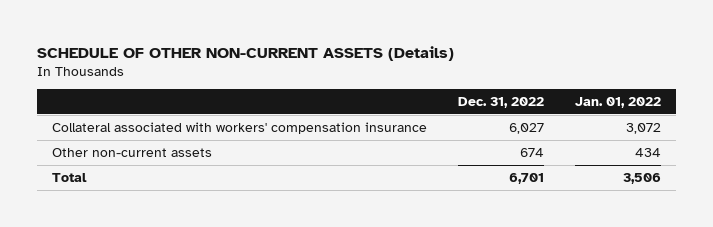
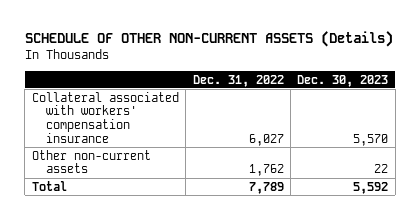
- | Dec. 31, 2022 | Jan. 01, 2022
+ | Dec. 31, 2022 | Dec. 30, 2023
- Other non-current assets | 674 | 434
- Total | 6,701 | 3,506
+ Other non-current assets | 1,762 | 22
+ Total | 7,789 | 5,592

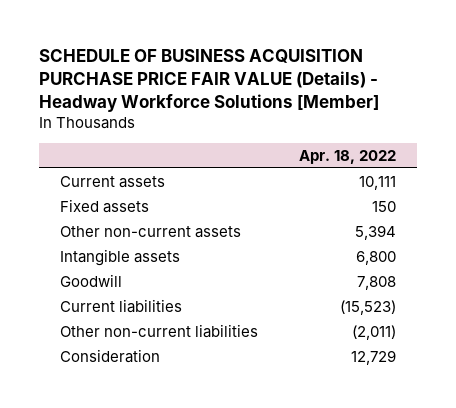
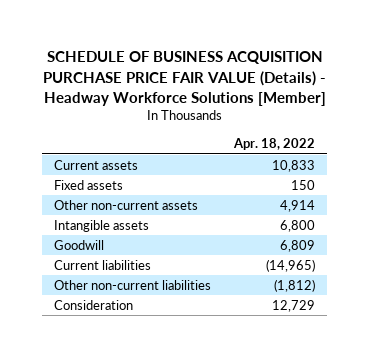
- Current assets | 10,111
+ Current assets | 10,833
- Other non-current assets | 5,394
+ Other non-current assets | 4,914
- Goodwill | 7,808
- Current liabilities | (15,523)
- Other non-current liabilities | (2,011)
+ Goodwill | 6,809
+ Current liabilities | (14,965)
+ Other non-current liabilities | (1,812)

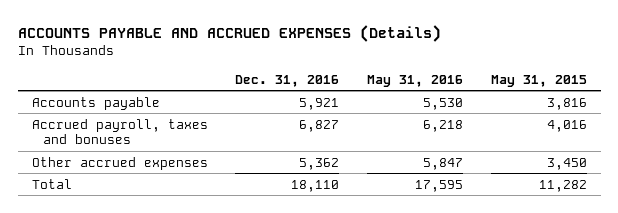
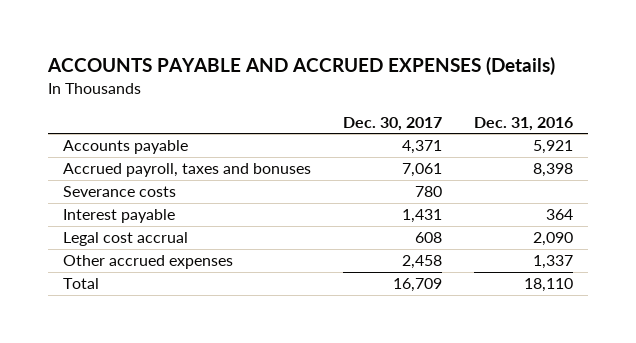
- | Dec. 31, 2016 | May 31, 2016 | May 31, 2015
+ | Dec. 30, 2017 | Dec. 31, 2016
- Accrued payroll, taxes and bonuses | 6,827 | 6,218 | 4,016
- Other accrued expenses | 5,362 | 5,847 | 3,450
+ Accrued payroll, taxes and bonuses | 7,061 | 8,398
+ Severance costs | 780 |
+ Interest payable | 1,431 | 364
+ Legal cost accrual | 608 | 2,090
+ Other accrued expenses | 2,458 | 1,337

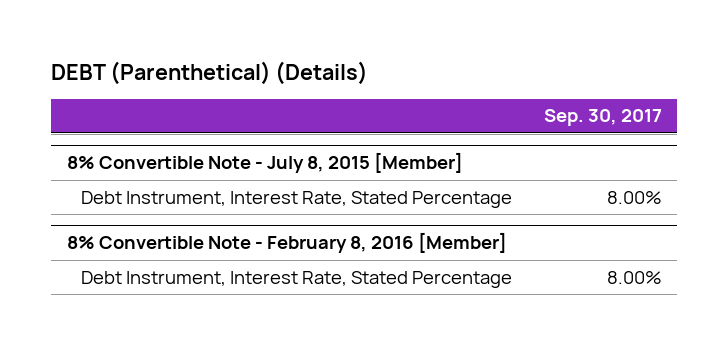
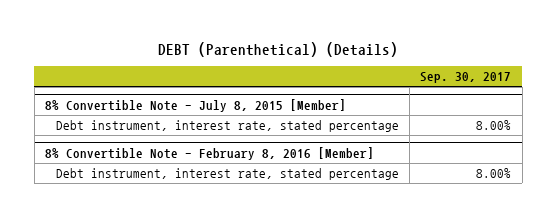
@ 8% Convertible Note - July 8, 2015 [Member]
- Debt Instrument, Interest Rate, Stated Percentage | 8.00%
+ Debt instrument, interest rate, stated percentage | 8.00%
@ 8% Convertible Note - February 8, 2016 [Member]
- Debt Instrument, Interest Rate, Stated Percentage | 8.00%
+ Debt instrument, interest rate, stated percentage | 8.00%

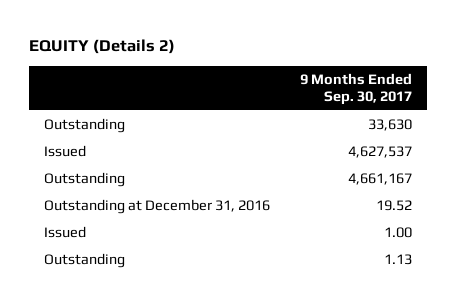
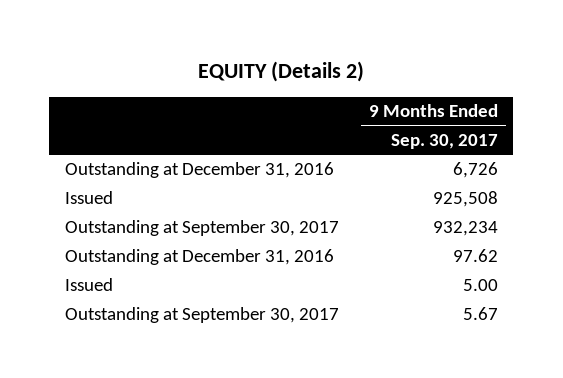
- Outstanding | 33,630
- Issued | 4,627,537
- Outstanding | 4,661,167
- Outstanding at December 31, 2016 | 19.52
- Issued | 1.00
- Outstanding | 1.13
+ Outstanding at December 31, 2016 | 6,726
+ Issued | 925,508
+ Outstanding at September 30, 2017 | 932,234
+ Outstanding at December 31, 2016 | 97.62
+ Issued | 5.00
+ Outstanding at September 30, 2017 | 5.67

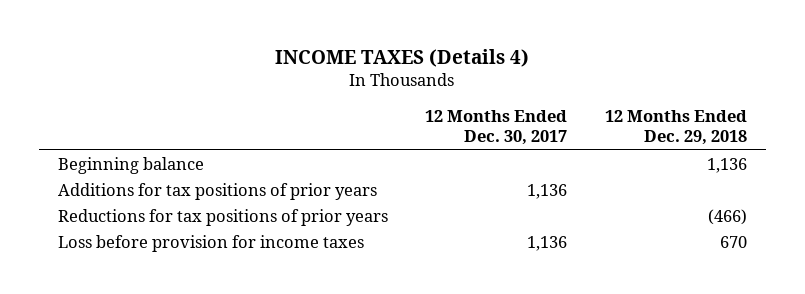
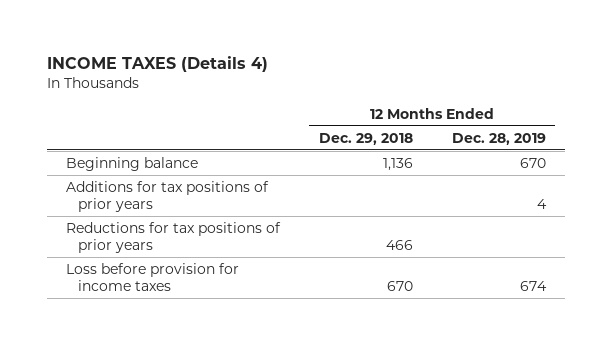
- | 12 Months Ended Dec. 30, 2017 | 12 Months Ended Dec. 29, 2018
+ | 12 Months Ended Dec. 29, 2018 | 12 Months Ended Dec. 28, 2019
- Reductions for tax positions of prior years | | (466)
+ Reductions for tax positions of prior years | 466 |

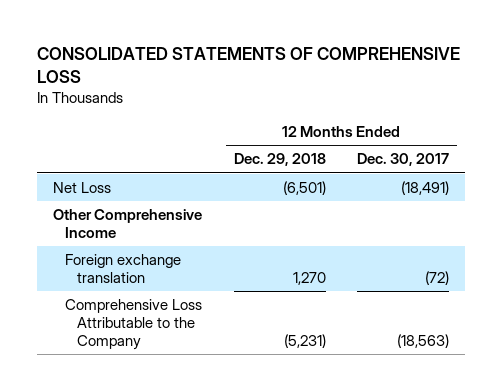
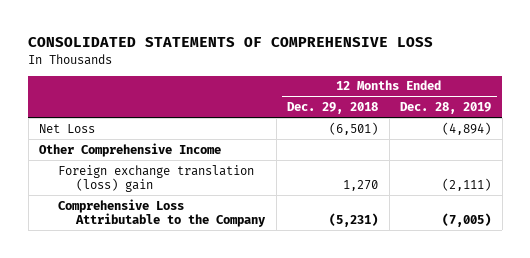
- | 12 Months Ended Dec. 29, 2018 | 12 Months Ended Dec. 30, 2017
+ | 12 Months Ended Dec. 29, 2018 | 12 Months Ended Dec. 28, 2019
- Foreign exchange translation | 1,270 | (72)
+ Foreign exchange translation (loss) gain | 1,270 | (2,111)

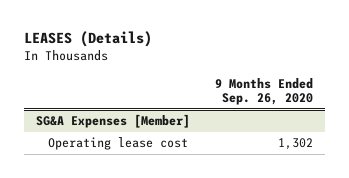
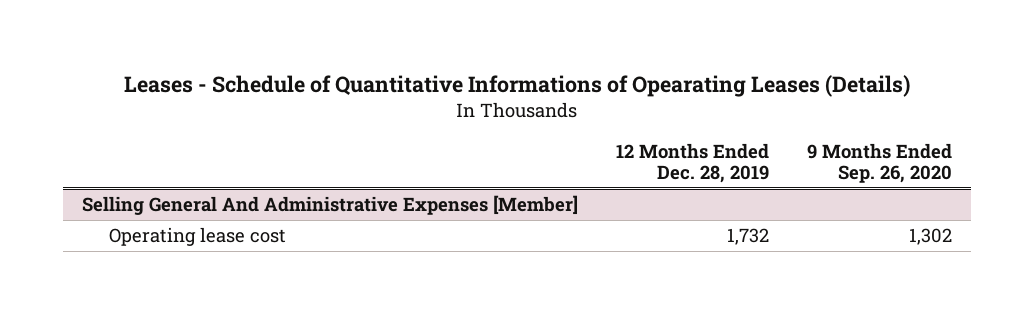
- LEASES (Details)
+ Leases - Schedule of Quantitative Informations of Opearating Leases (Details)
- | 9 Months Ended Sep. 26, 2020
+ | 12 Months Ended Dec. 28, 2019 | 9 Months Ended Sep. 26, 2020
- SG&A Expenses [Member]
+ Selling General And Administrative Expenses [Member]

